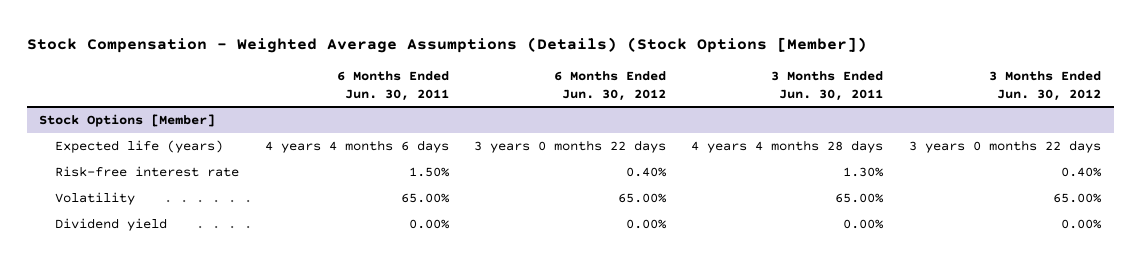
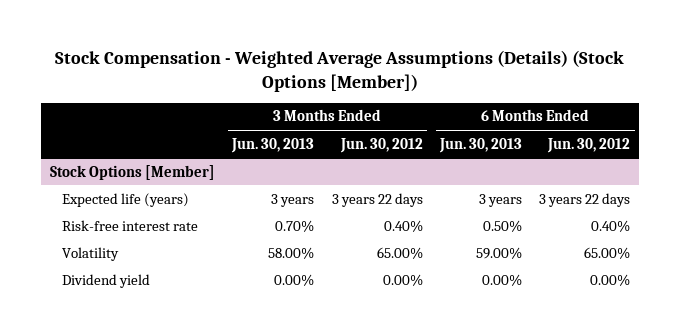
- | 6 Months Ended Jun. 30, 2011 | 6 Months Ended Jun. 30, 2012 | 3 Months Ended Jun. 30, 2011 | 3 Months Ended Jun. 30, 2012
+ | 3 Months Ended Jun. 30, 2013 | 3 Months Ended Jun. 30, 2012 | 6 Months Ended Jun. 30, 2013 | 6 Months Ended Jun. 30, 2012
@ Stock Options [Member]
- Expected life (years) | 4 years 4 months 6 days | 3 years 0 months 22 days | 4 years 4 months 28 days | 3 years 0 months 22 days
+ Expected life (years) | 3 years | 3 years 22 days | 3 years | 3 years 22 days

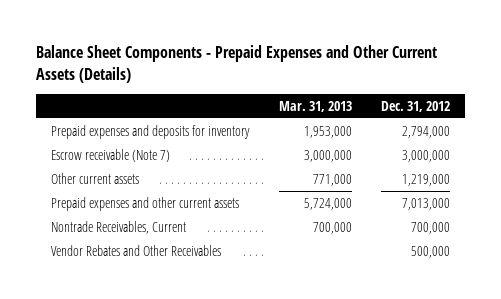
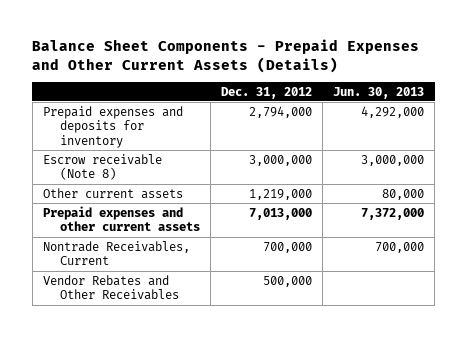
- | Mar. 31, 2013 | Dec. 31, 2012
+ | Dec. 31, 2012 | Jun. 30, 2013
- Escrow receivable (Note 7) | 3,000,000 | 3,000,000
+ Escrow receivable (Note 8) | 3,000,000 | 3,000,000

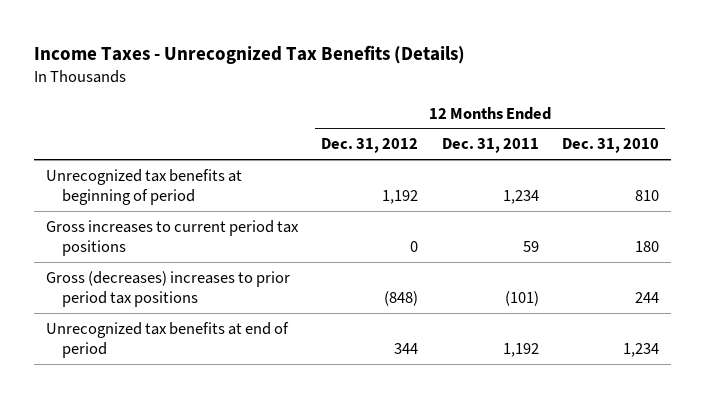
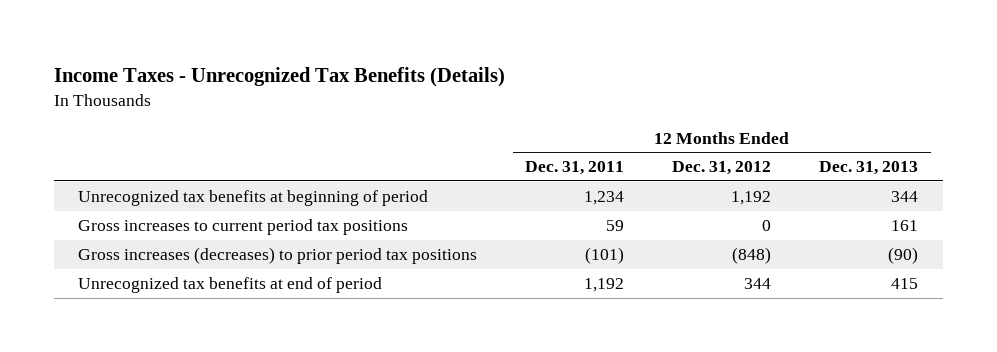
- | 12 Months Ended Dec. 31, 2012 | 12 Months Ended Dec. 31, 2011 | 12 Months Ended Dec. 31, 2010
+ | 12 Months Ended Dec. 31, 2011 | 12 Months Ended Dec. 31, 2012 | 12 Months Ended Dec. 31, 2013
- Gross (decreases) increases to prior period tax positions | (848) | (101) | 244
+ Gross increases (decreases) to prior period tax positions | (101) | (848) | (90)

